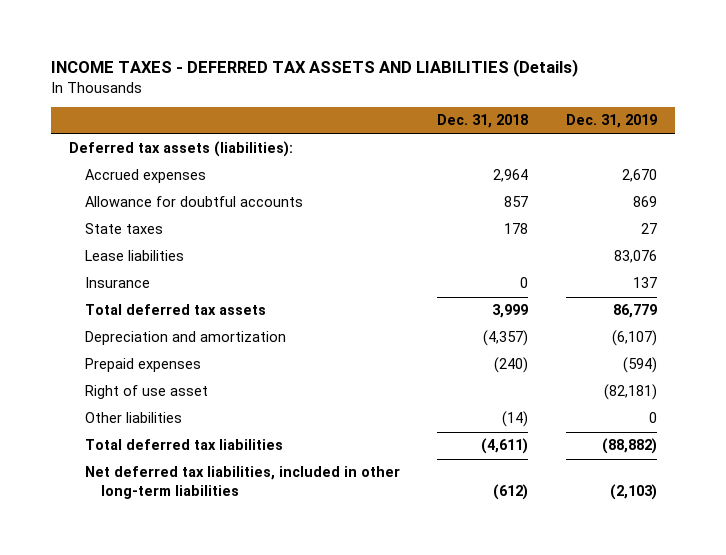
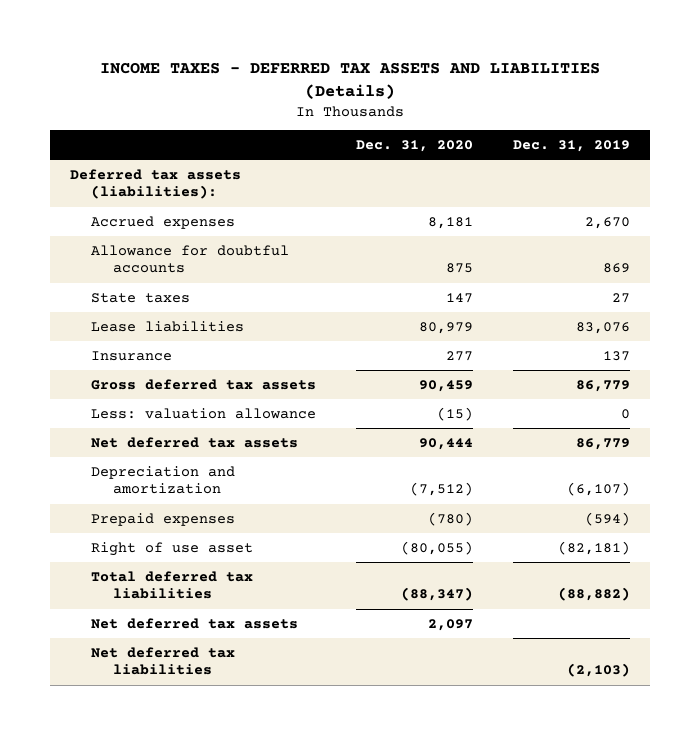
- | Dec. 31, 2018 | Dec. 31, 2019
+ | Dec. 31, 2020 | Dec. 31, 2019
- Total deferred tax assets | 3,999 | 86,779
+ Gross deferred tax assets | 90,459 | 86,779
+ Less: valuation allowance | (15) | 0
+ Net deferred tax assets | 90,444 | 86,779
- Other liabilities | (14) | 0
- Net deferred tax liabilities, included in other long-term liabilities | (612) | (2,103)
+ Net deferred tax assets | 2,097 |
+ Net deferred tax liabilities | | (2,103)

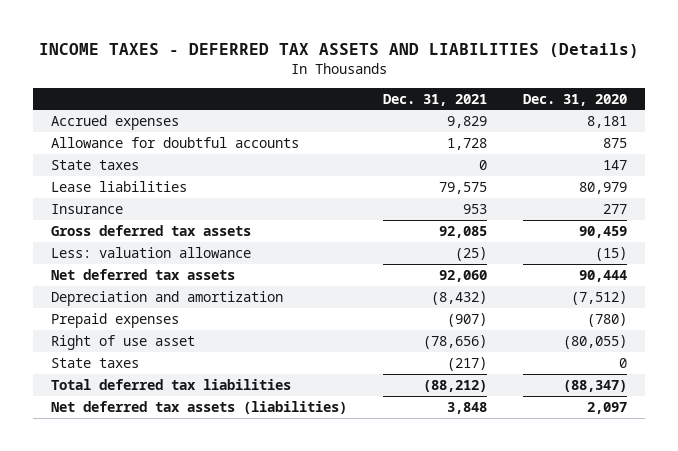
- | Dec. 31, 2020 | Dec. 31, 2019
+ | Dec. 31, 2021 | Dec. 31, 2020
- Deferred tax assets (liabilities):
+ State taxes | (217) | 0
- Net deferred tax assets | 2,097 |
- Net deferred tax liabilities | | (2,103)
+ Net deferred tax assets (liabilities) | 3,848 | 2,097

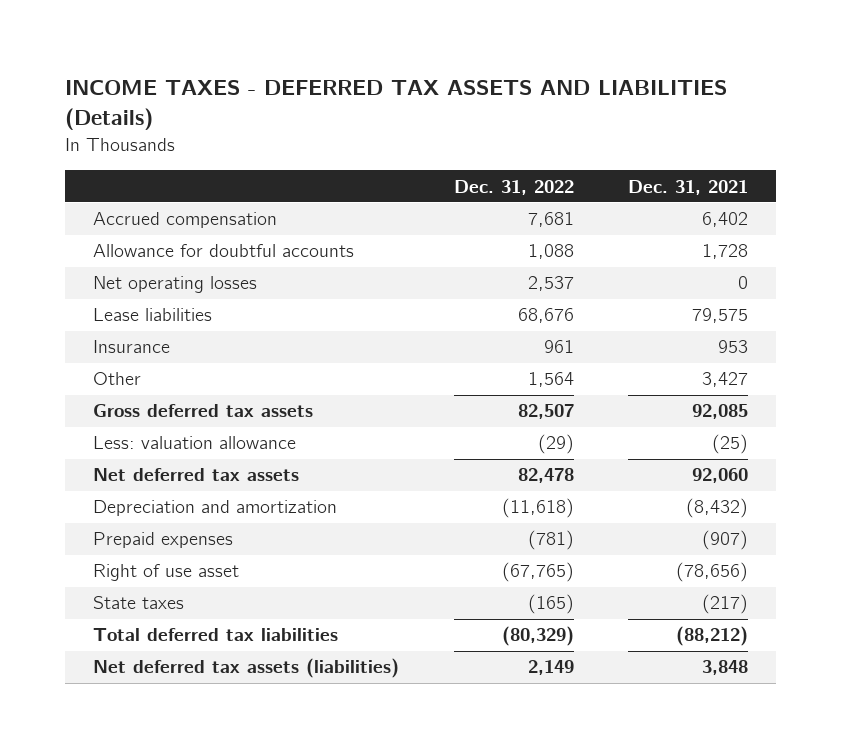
- | Dec. 31, 2021 | Dec. 31, 2020
+ | Dec. 31, 2022 | Dec. 31, 2021
- Accrued expenses | 9,829 | 8,181
+ Accrued compensation | 7,681 | 6,402
- State taxes | 0 | 147
+ Net operating losses | 2,537 | 0
+ Other | 1,564 | 3,427

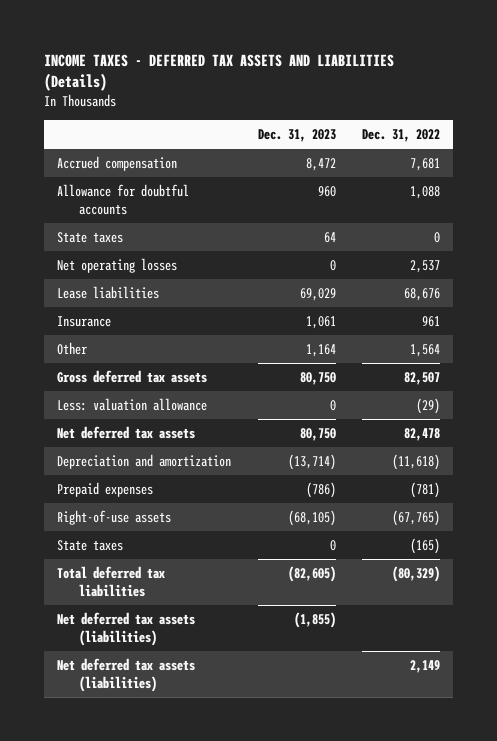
- | Dec. 31, 2022 | Dec. 31, 2021
+ | Dec. 31, 2023 | Dec. 31, 2022
+ State taxes | 64 | 0
- Right of use asset | (67,765) | (78,656)
+ Right-of-use assets | (68,105) | (67,765)
+ Net deferred tax assets (liabilities) | (1,855) |

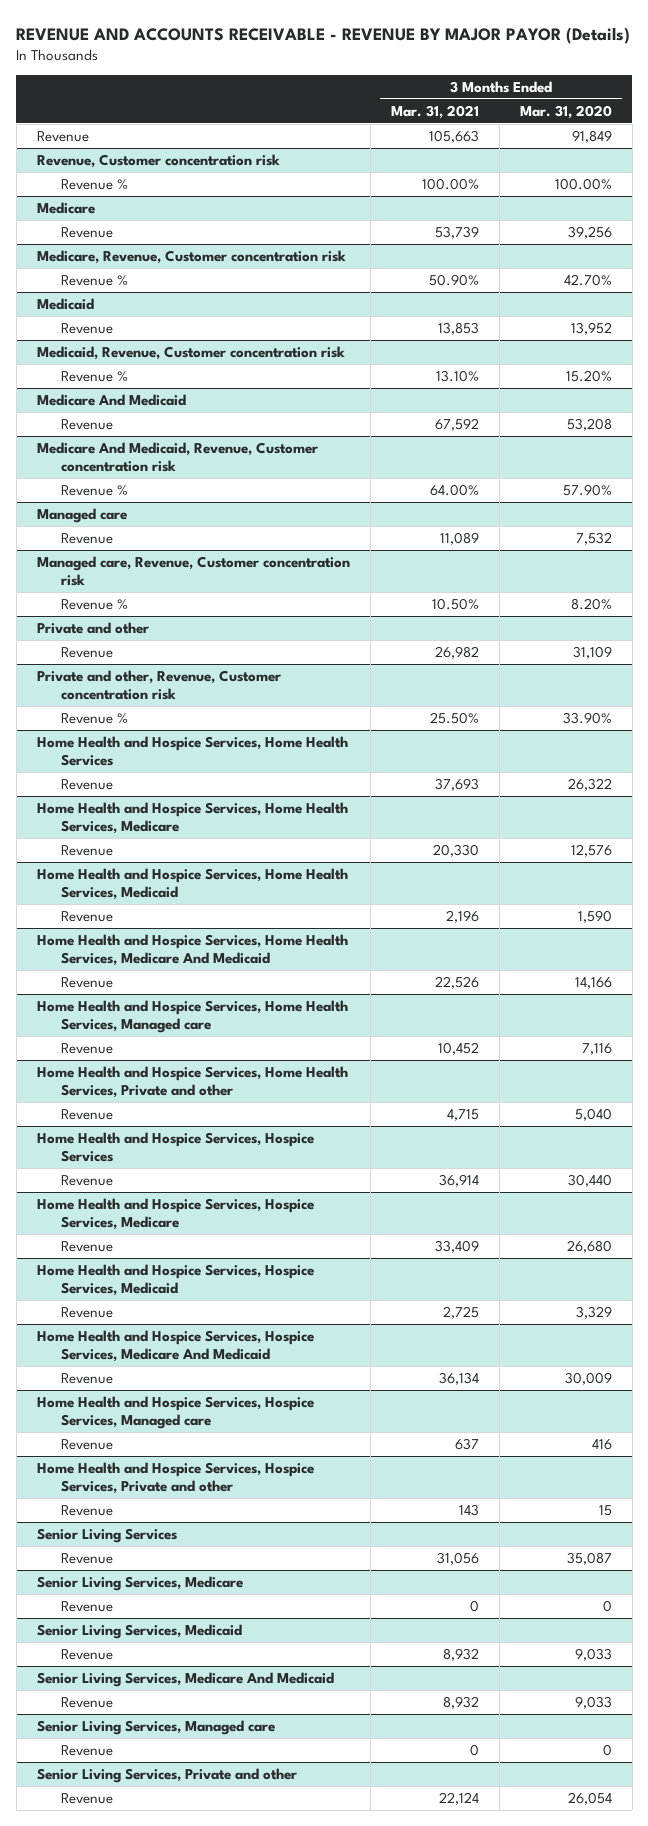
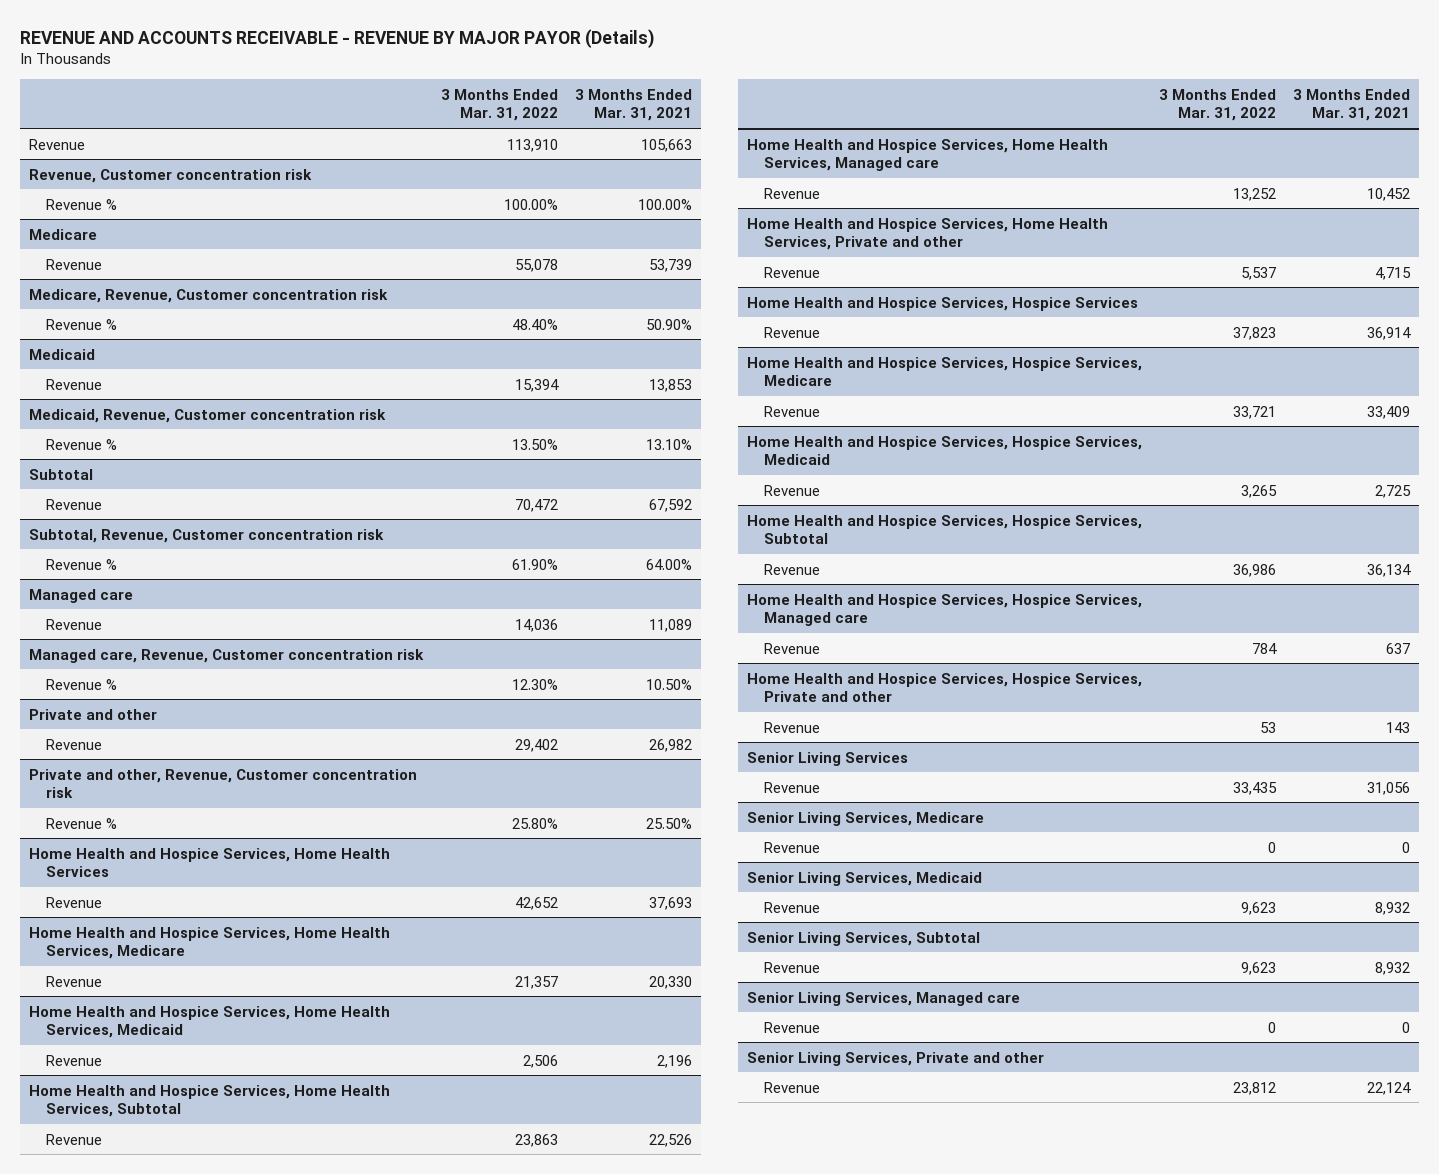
- | 3 Months Ended Mar. 31, 2021 | 3 Months Ended Mar. 31, 2020
+ | 3 Months Ended Mar. 31, 2022 | 3 Months Ended Mar. 31, 2021
- Medicare And Medicaid
+ Subtotal
- Medicare And Medicaid, Revenue, Customer concentration risk
+ Subtotal, Revenue, Customer concentration risk
- Home Health and Hospice Services, Home Health Services, Medicare And Medicaid
+ Home Health and Hospice Services, Home Health Services, Subtotal
- Home Health and Hospice Services, Hospice Services, Medicare And Medicaid
+ Home Health and Hospice Services, Hospice Services, Subtotal
- Senior Living Services, Medicare And Medicaid
+ Senior Living Services, Subtotal

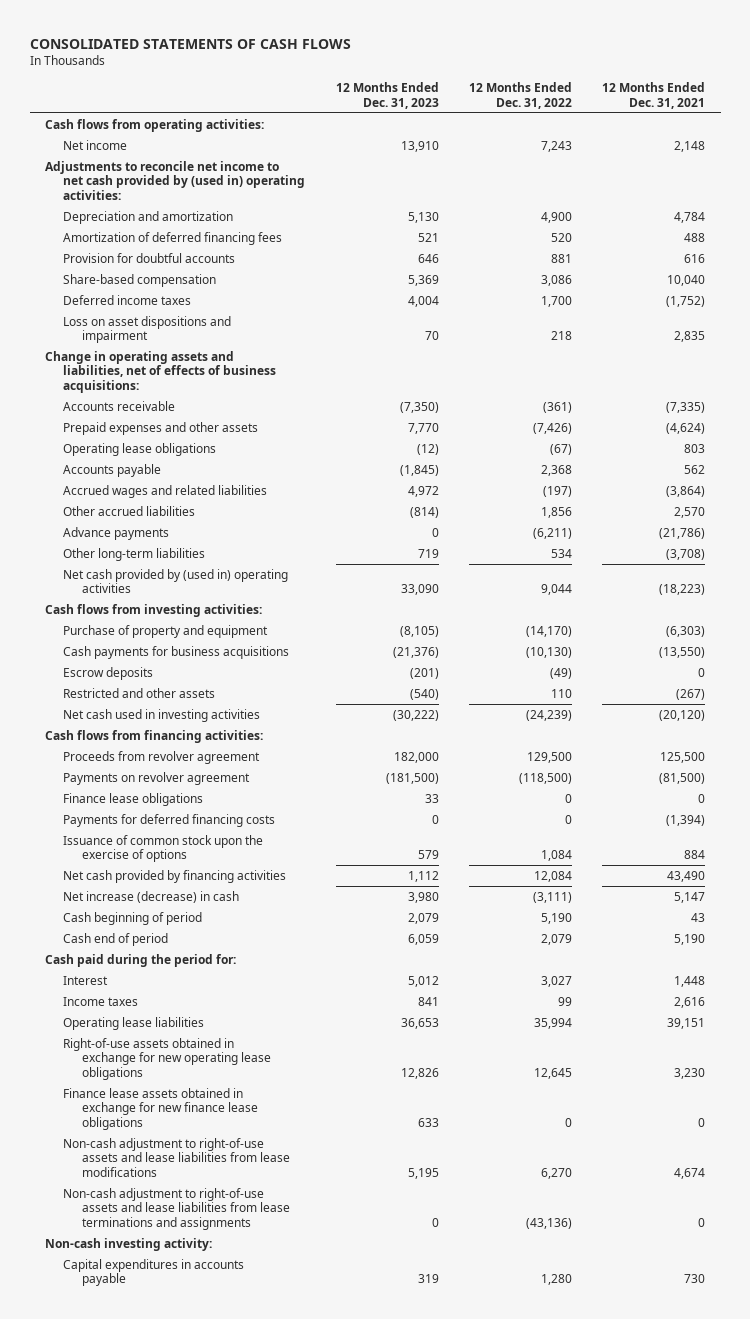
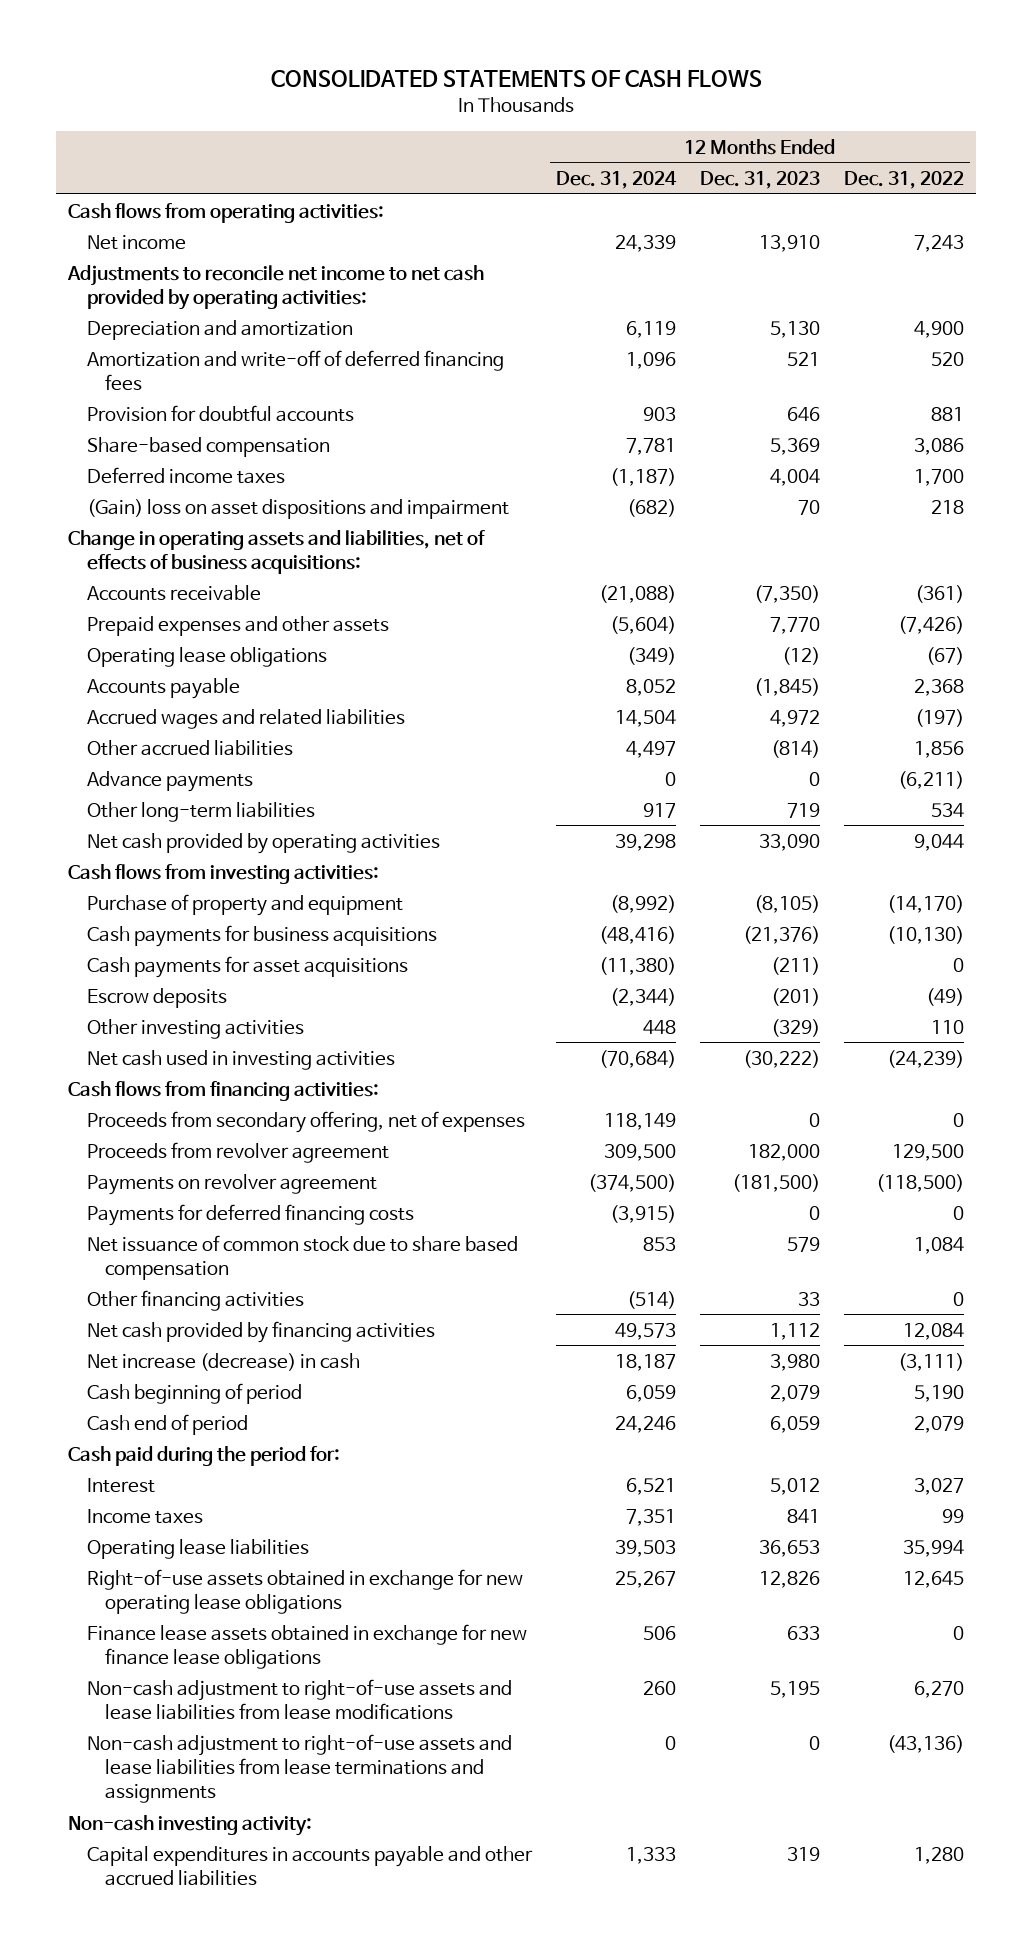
- | 12 Months Ended Dec. 31, 2023 | 12 Months Ended Dec. 31, 2022 | 12 Months Ended Dec. 31, 2021
+ | 12 Months Ended Dec. 31, 2024 | 12 Months Ended Dec. 31, 2023 | 12 Months Ended Dec. 31, 2022
- Adjustments to reconcile net income to net cash provided by (used in) operating activities:
+ Adjustments to reconcile net income to net cash provided by operating activities:
- Amortization of deferred financing fees | 521 | 520 | 488
+ Amortization and write-off of deferred financing fees | 1,096 | 521 | 520
- Loss on asset dispositions and impairment | 70 | 218 | 2,835
+ (Gain) loss on asset dispositions and impairment | (682) | 70 | 218
- Net cash provided by (used in) operating activities | 33,090 | 9,044 | (18,223)
+ Net cash provided by operating activities | 39,298 | 33,090 | 9,044
+ Cash payments for asset acquisitions | (11,380) | (211) | 0
- Restricted and other assets | (540) | 110 | (267)
+ Other investing activities | 448 | (329) | 110
+ Proceeds from secondary offering, net of expenses | 118,149 | 0 | 0
- Finance lease obligations | 33 | 0 | 0
- Issuance of common stock upon the exercise of options | 579 | 1,084 | 884
+ Net issuance of common stock due to share based compensation | 853 | 579 | 1,084
+ Other financing activities | (514) | 33 | 0
- Capital expenditures in accounts payable | 319 | 1,280 | 730
+ Capital expenditures in accounts payable and other accrued liabilities | 1,333 | 319 | 1,280

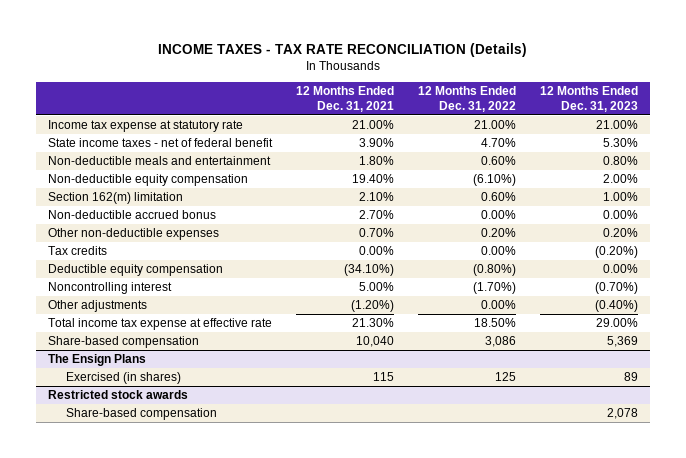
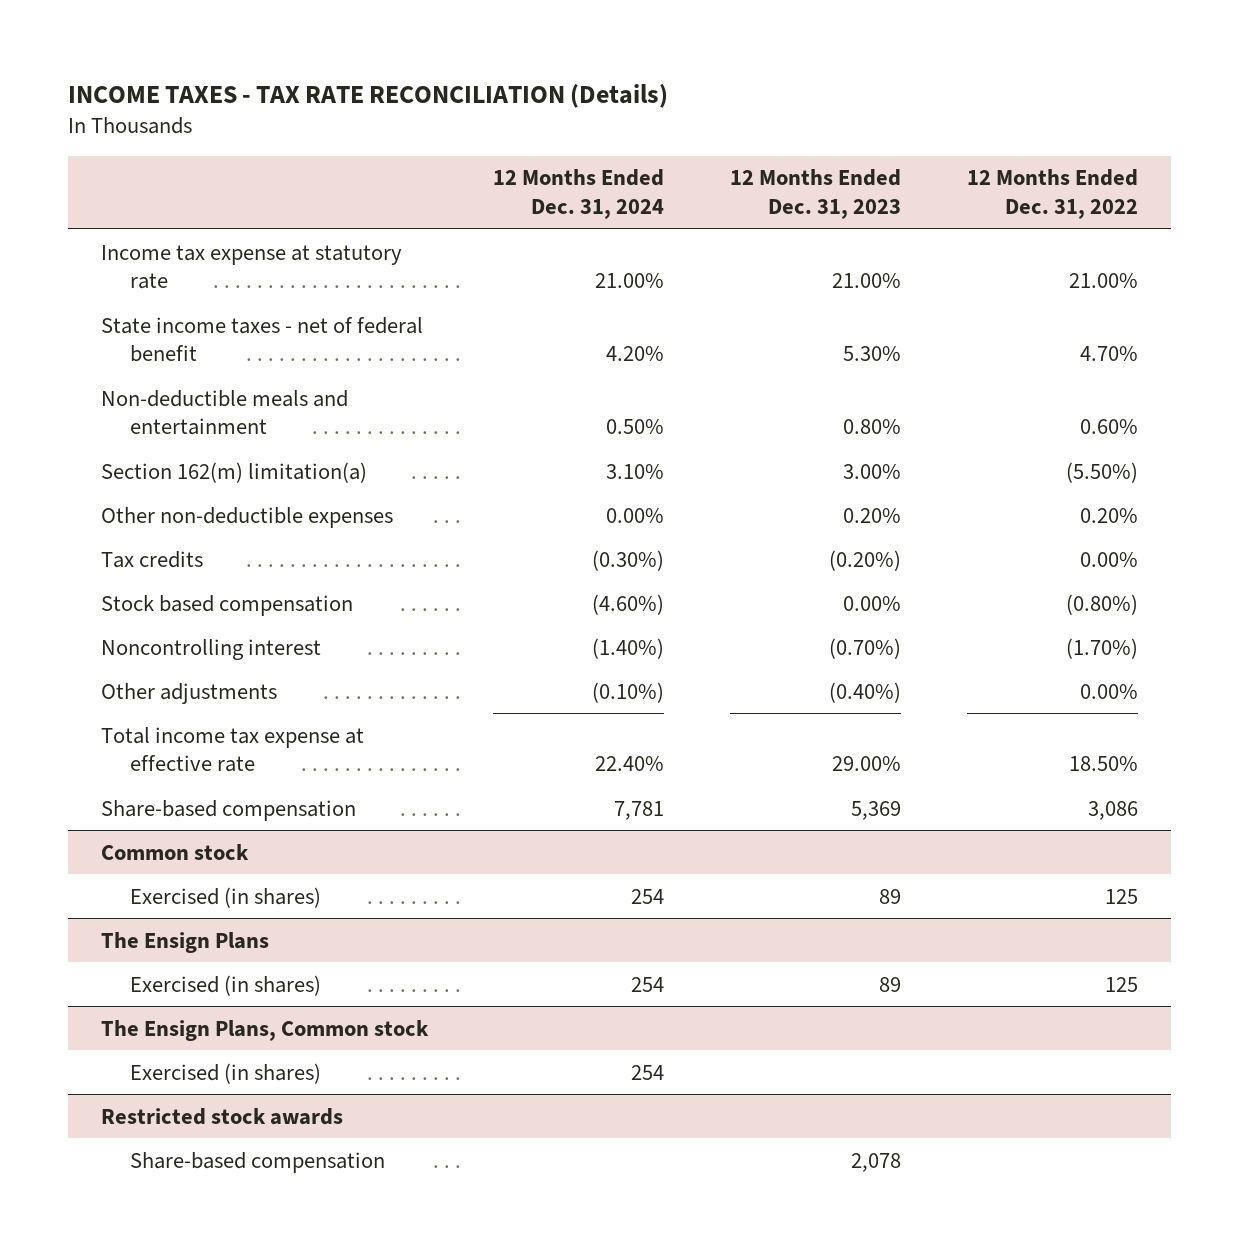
- | 12 Months Ended Dec. 31, 2021 | 12 Months Ended Dec. 31, 2022 | 12 Months Ended Dec. 31, 2023
+ | 12 Months Ended Dec. 31, 2024 | 12 Months Ended Dec. 31, 2023 | 12 Months Ended Dec. 31, 2022
- Non-deductible equity compensation | 19.40% | (6.10%) | 2.00%
- Section 162(m) limitation | 2.10% | 0.60% | 1.00%
- Non-deductible accrued bonus | 2.70% | 0.00% | 0.00%
+ Section 162(m) limitation(a) | 3.10% | 3.00% | (5.50%)
- Deductible equity compensation | (34.10%) | (0.80%) | 0.00%
+ Stock based compensation | (4.60%) | 0.00% | (0.80%)
+ Common stock
+ Exercised (in shares) | 254 | 89 | 125
+ The Ensign Plans, Common stock
+ Exercised (in shares) | 254 | |

